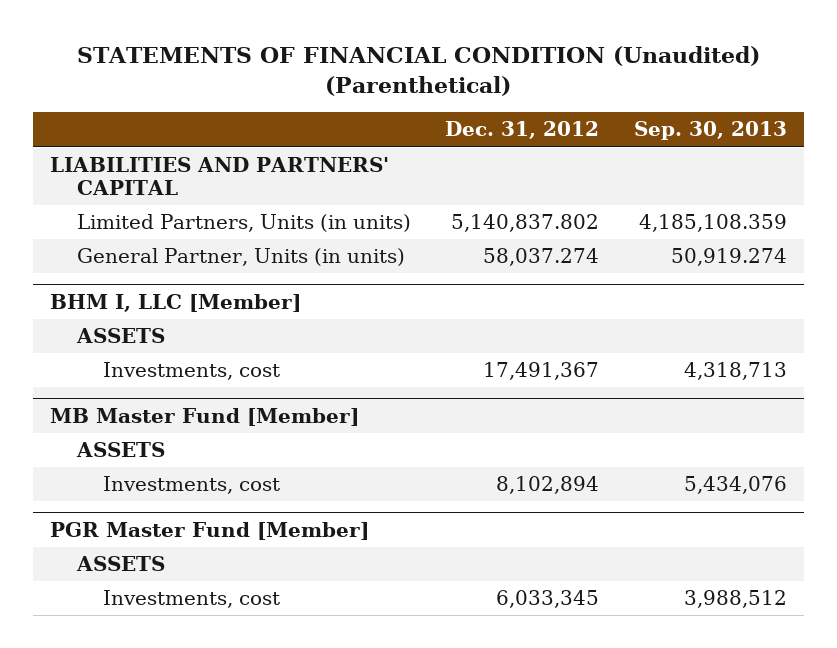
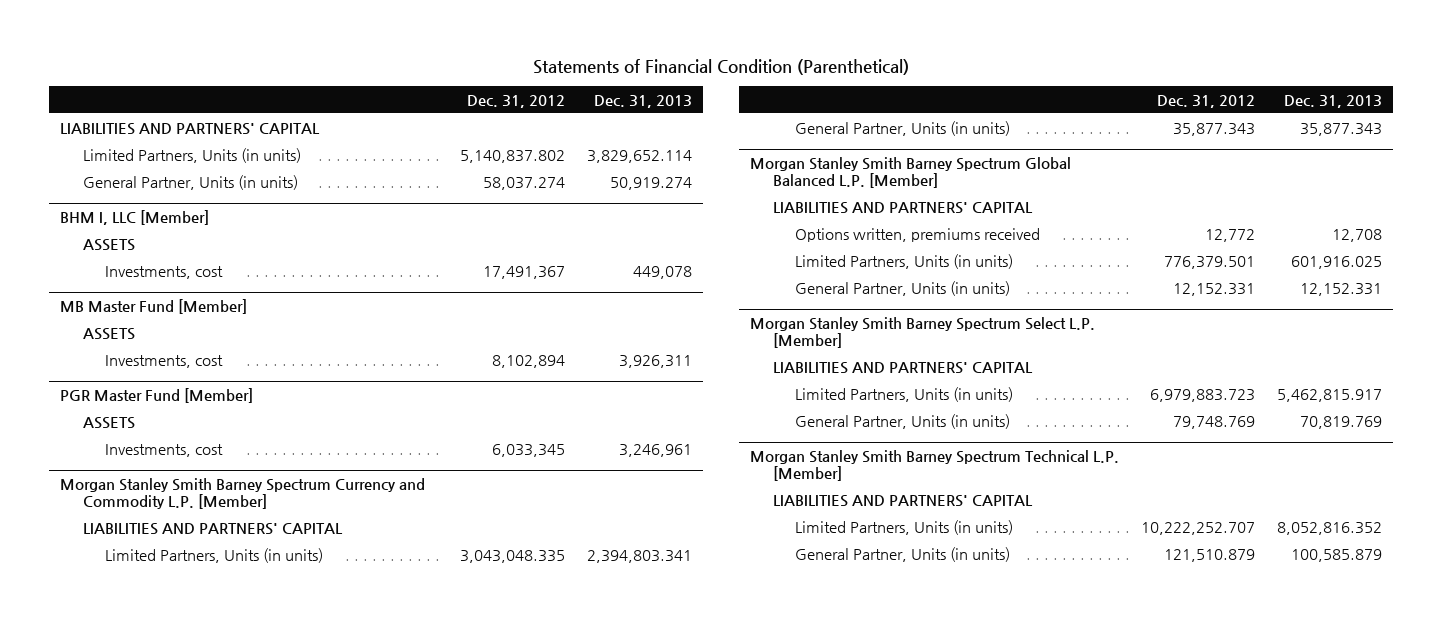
- STATEMENTS OF FINANCIAL CONDITION (Unaudited) (Parenthetical)
+ Statements of Financial Condition (Parenthetical)
- | Dec. 31, 2012 | Sep. 30, 2013
+ | Dec. 31, 2012 | Dec. 31, 2013
+ Morgan Stanley Smith Barney Spectrum Currency and Commodity L.P. [Member]
+ LIABILITIES AND PARTNERS' CAPITAL
+ Limited Partners, Units (in units) | 3,043,048.335 | 2,394,803.341
+ General Partner, Units (in units) | 35,877.343 | 35,877.343
+ Morgan Stanley Smith Barney Spectrum Global Balanced L.P. [Member]
+ LIABILITIES AND PARTNERS' CAPITAL
+ Options written, premiums received | 12,772 | 12,708
+ Limited Partners, Units (in units) | 776,379.501 | 601,916.025
+ General Partner, Units (in units) | 12,152.331 | 12,152.331
+ Morgan Stanley Smith Barney Spectrum Select L.P. [Member]
+ LIABILITIES AND PARTNERS' CAPITAL
+ Limited Partners, Units (in units) | 6,979,883.723 | 5,462,815.917
+ General Partner, Units (in units) | 79,748.769 | 70,819.769
+ Morgan Stanley Smith Barney Spectrum Technical L.P. [Member]
+ LIABILITIES AND PARTNERS' CAPITAL
+ Limited Partners, Units (in units) | 10,222,252.707 | 8,052,816.352
+ General Partner, Units (in units) | 121,510.879 | 100,585.879

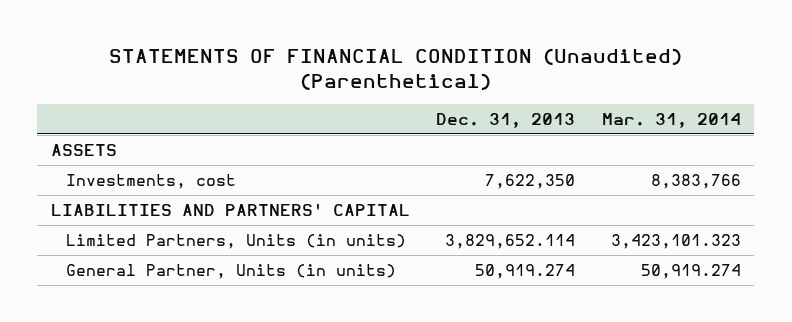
- Statements of Financial Condition (Parenthetical)
+ STATEMENTS OF FINANCIAL CONDITION (Unaudited) (Parenthetical)
- | Dec. 31, 2012 | Dec. 31, 2013
+ | Dec. 31, 2013 | Mar. 31, 2014
+ ASSETS
+ Investments, cost | 7,622,350 | 8,383,766
- BHM I, LLC [Member]
- ASSETS
- Investments, cost | 17,491,367 | 449,078
- MB Master Fund [Member]
- ASSETS
- Investments, cost | 8,102,894 | 3,926,311
- PGR Master Fund [Member]
- ASSETS
- Investments, cost | 6,033,345 | 3,246,961
- Morgan Stanley Smith Barney Spectrum Currency and Commodity L.P. [Member]
- LIABILITIES AND PARTNERS' CAPITAL
- Limited Partners, Units (in units) | 3,043,048.335 | 2,394,803.341
- General Partner, Units (in units) | 35,877.343 | 35,877.343
- Morgan Stanley Smith Barney Spectrum Global Balanced L.P. [Member]
- LIABILITIES AND PARTNERS' CAPITAL
- Options written, premiums received | 12,772 | 12,708
- Limited Partners, Units (in units) | 776,379.501 | 601,916.025
- General Partner, Units (in units) | 12,152.331 | 12,152.331
- Morgan Stanley Smith Barney Spectrum Select L.P. [Member]
- LIABILITIES AND PARTNERS' CAPITAL
- Limited Partners, Units (in units) | 6,979,883.723 | 5,462,815.917
- General Partner, Units (in units) | 79,748.769 | 70,819.769
- Morgan Stanley Smith Barney Spectrum Technical L.P. [Member]
- LIABILITIES AND PARTNERS' CAPITAL
- Limited Partners, Units (in units) | 10,222,252.707 | 8,052,816.352
- General Partner, Units (in units) | 121,510.879 | 100,585.879

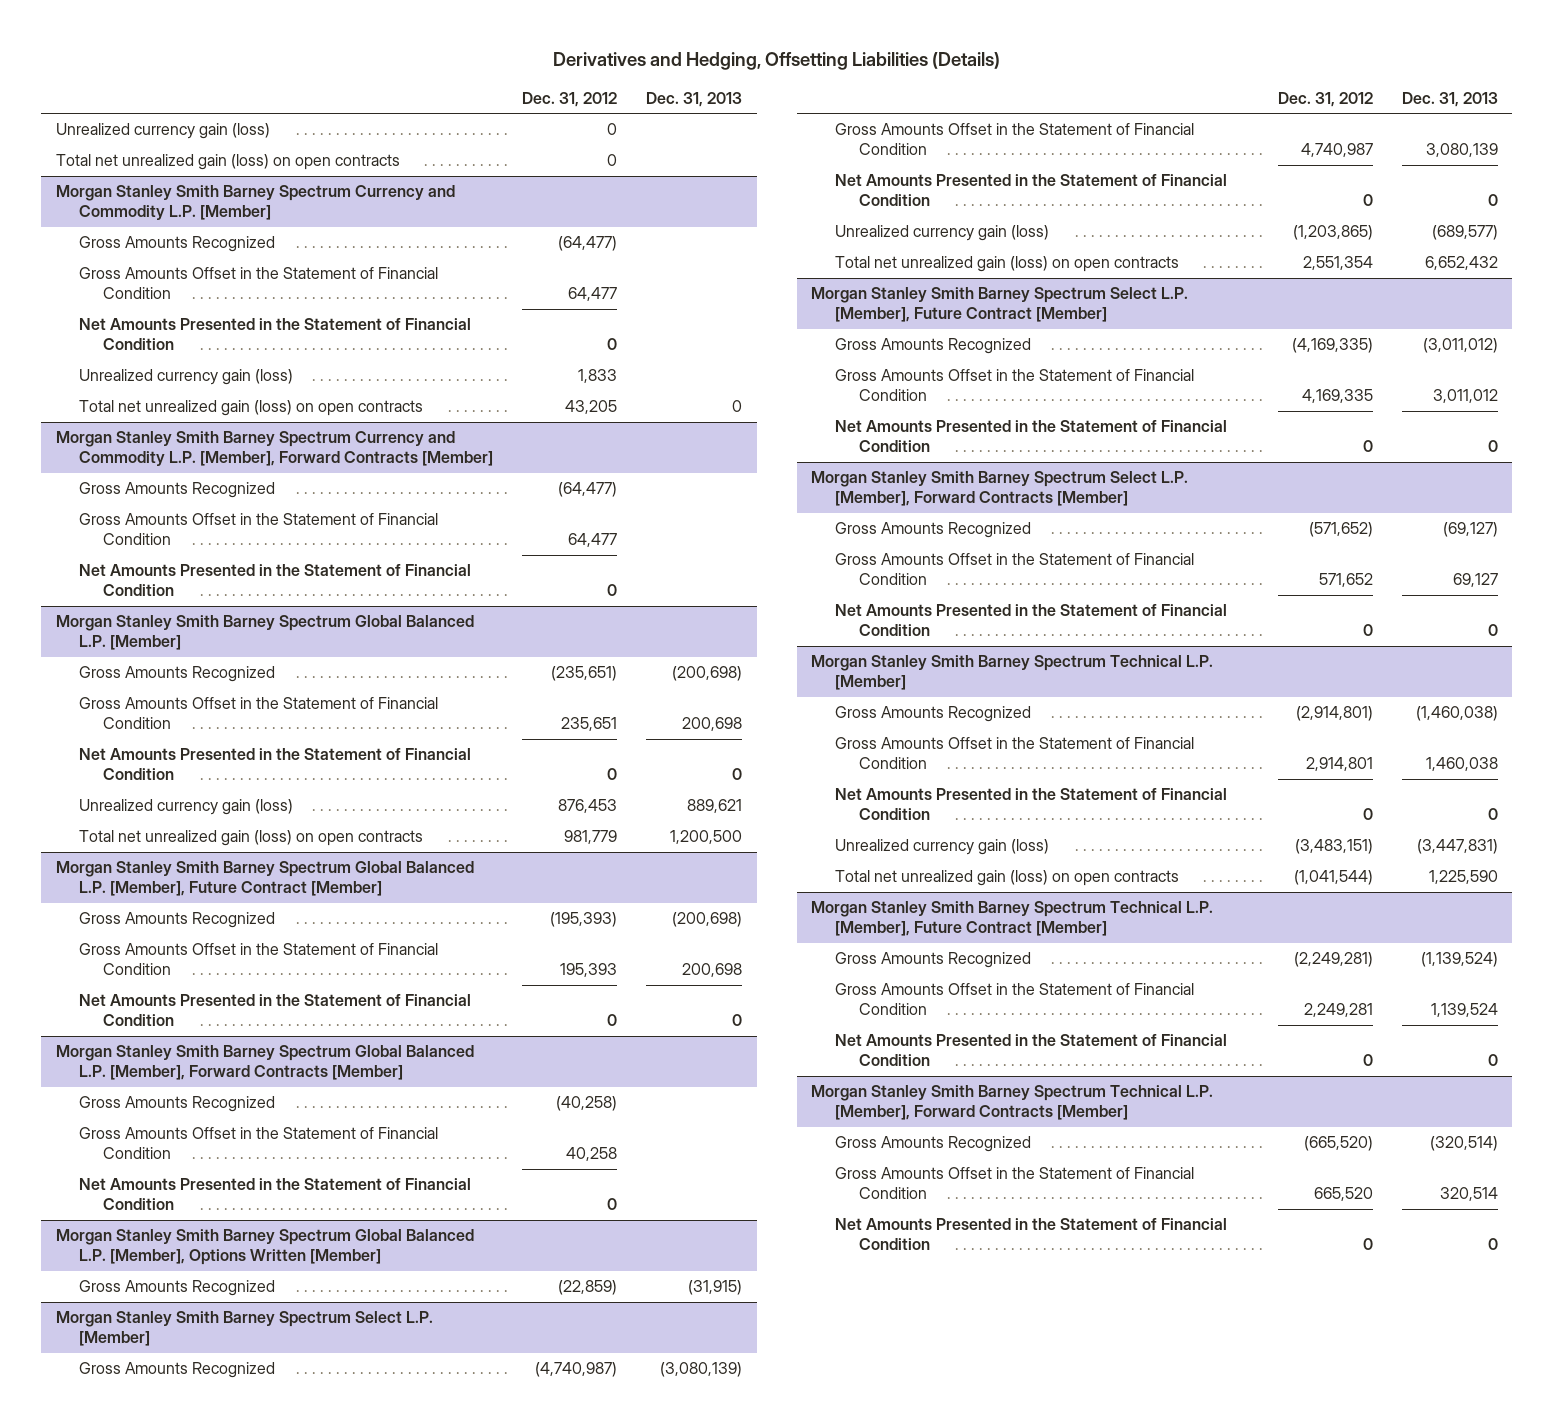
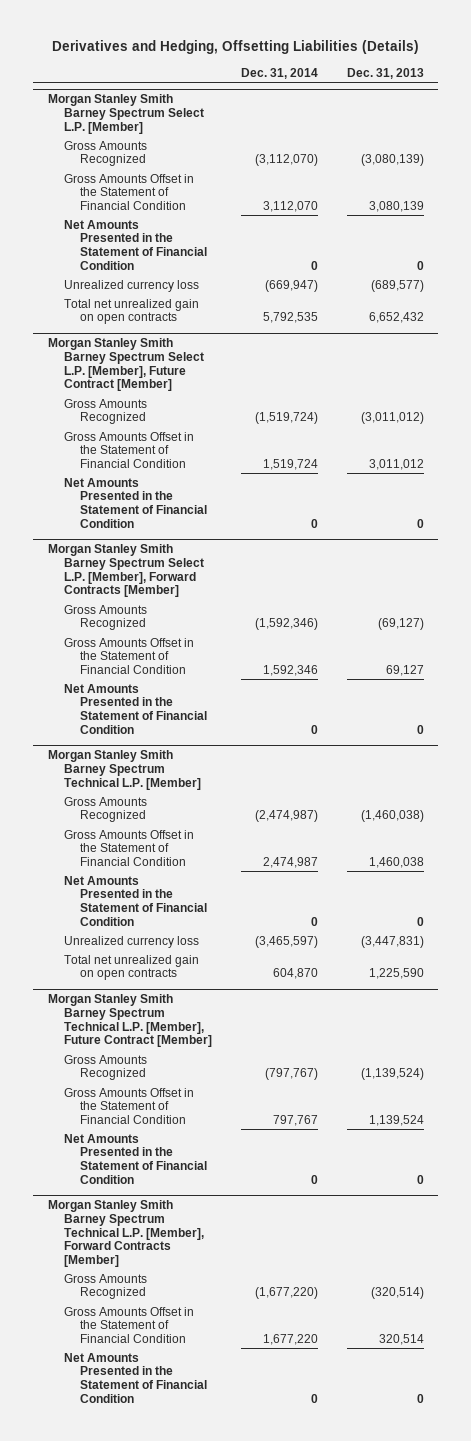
- | Dec. 31, 2012 | Dec. 31, 2013
+ | Dec. 31, 2014 | Dec. 31, 2013
- Unrealized currency gain (loss) | 0 |
- Total net unrealized gain (loss) on open contracts | 0 |
- Morgan Stanley Smith Barney Spectrum Currency and Commodity L.P. [Member]
- Gross Amounts Recognized | (64,477) |
- Gross Amounts Offset in the Statement of Financial Condition | 64,477 |
- Net Amounts Presented in the Statement of Financial Condition | 0 |
- Unrealized currency gain (loss) | 1,833 |
- Total net unrealized gain (loss) on open contracts | 43,205 | 0
- Morgan Stanley Smith Barney Spectrum Currency and Commodity L.P. [Member], Forward Contracts [Member]
- Gross Amounts Recognized | (64,477) |
- Gross Amounts Offset in the Statement of Financial Condition | 64,477 |
- Net Amounts Presented in the Statement of Financial Condition | 0 |
- Morgan Stanley Smith Barney Spectrum Global Balanced L.P. [Member]
- Gross Amounts Recognized | (235,651) | (200,698)
- Gross Amounts Offset in the Statement of Financial Condition | 235,651 | 200,698
- Net Amounts Presented in the Statement of Financial Condition | 0 | 0
- Unrealized currency gain (loss) | 876,453 | 889,621
- Total net unrealized gain (loss) on open contracts | 981,779 | 1,200,500
- Morgan Stanley Smith Barney Spectrum Global Balanced L.P. [Member], Future Contract [Member]
- Gross Amounts Recognized | (195,393) | (200,698)
- Gross Amounts Offset in the Statement of Financial Condition | 195,393 | 200,698
- Net Amounts Presented in the Statement of Financial Condition | 0 | 0
- Morgan Stanley Smith Barney Spectrum Global Balanced L.P. [Member], Forward Contracts [Member]
- Gross Amounts Recognized | (40,258) |
- Gross Amounts Offset in the Statement of Financial Condition | 40,258 |
- Net Amounts Presented in the Statement of Financial Condition | 0 |
- Morgan Stanley Smith Barney Spectrum Global Balanced L.P. [Member], Options Written [Member]
- Gross Amounts Recognized | (22,859) | (31,915)
@ Morgan Stanley Smith Barney Spectrum Select L.P. [Member]
- Unrealized currency gain (loss) | (1,203,865) | (689,577)
- Total net unrealized gain (loss) on open contracts | 2,551,354 | 6,652,432
+ Unrealized currency loss | (669,947) | (689,577)
+ Total net unrealized gain on open contracts | 5,792,535 | 6,652,432
@ Morgan Stanley Smith Barney Spectrum Technical L.P. [Member]
- Unrealized currency gain (loss) | (3,483,151) | (3,447,831)
- Total net unrealized gain (loss) on open contracts | (1,041,544) | 1,225,590
+ Unrealized currency loss | (3,465,597) | (3,447,831)
+ Total net unrealized gain on open contracts | 604,870 | 1,225,590

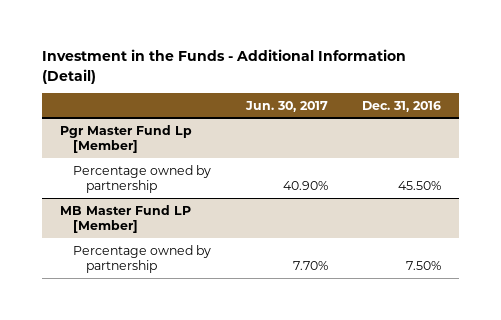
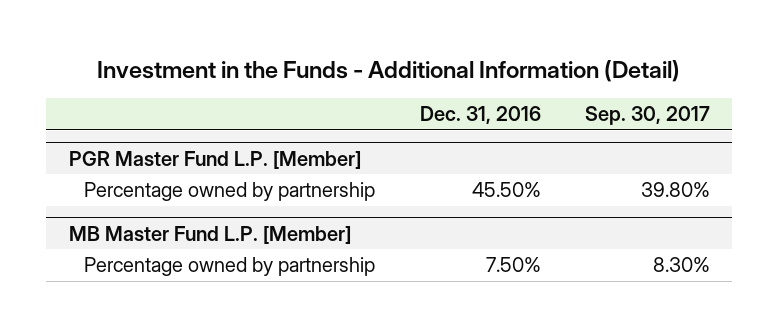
- | Jun. 30, 2017 | Dec. 31, 2016
+ | Dec. 31, 2016 | Sep. 30, 2017
- Pgr Master Fund Lp [Member]
+ PGR Master Fund L.P. [Member]
- MB Master Fund LP [Member]
+ MB Master Fund L.P. [Member]

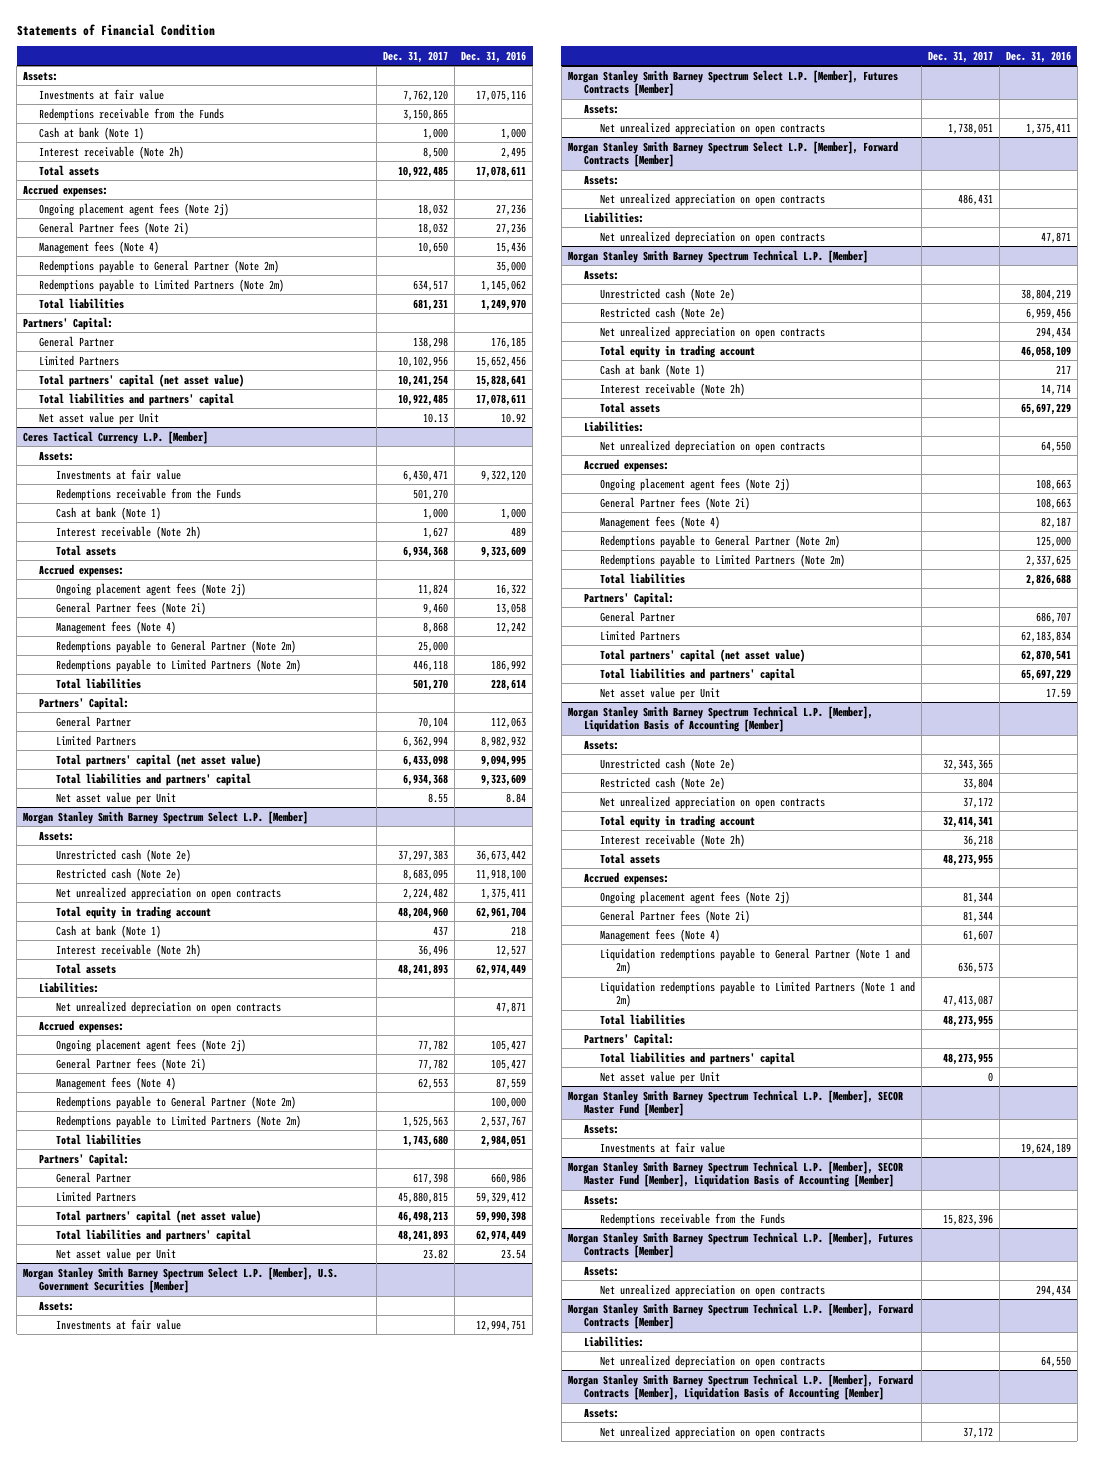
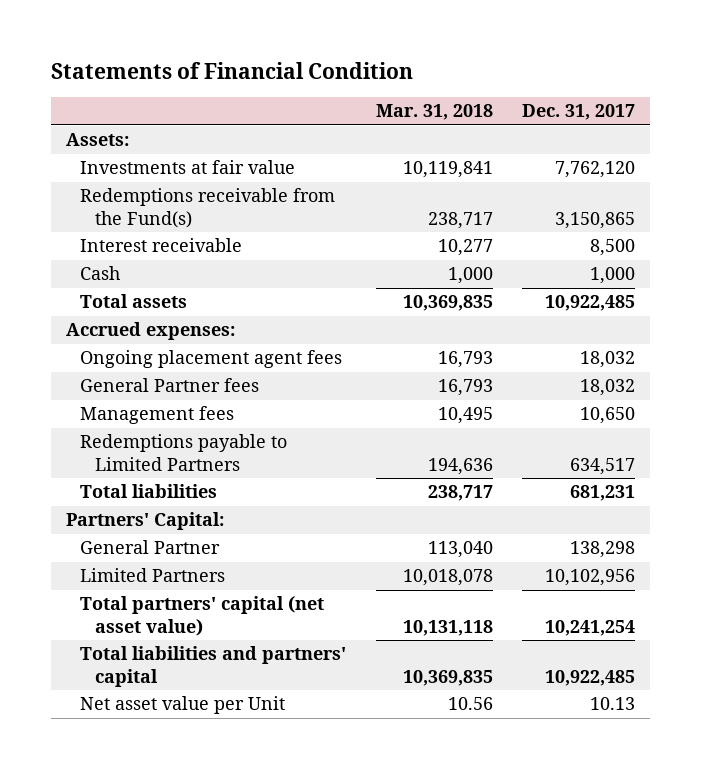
- | Dec. 31, 2017 | Dec. 31, 2016
+ | Mar. 31, 2018 | Dec. 31, 2017
- Redemptions receivable from the Funds | 3,150,865 |
- Cash at bank (Note 1) | 1,000 | 1,000
- Interest receivable (Note 2h) | 8,500 | 2,495
+ Redemptions receivable from the Fund(s) | 238,717 | 3,150,865
+ Interest receivable | 10,277 | 8,500
+ Cash | 1,000 | 1,000
- Ongoing placement agent fees (Note 2j) | 18,032 | 27,236
- General Partner fees (Note 2i) | 18,032 | 27,236
- Management fees (Note 4) | 10,650 | 15,436
- Redemptions payable to General Partner (Note 2m) | | 35,000
- Redemptions payable to Limited Partners (Note 2m) | 634,517 | 1,145,062
+ Ongoing placement agent fees | 16,793 | 18,032
+ General Partner fees | 16,793 | 18,032
+ Management fees | 10,495 | 10,650
+ Redemptions payable to Limited Partners | 194,636 | 634,517
- Ceres Tactical Currency L.P. [Member]
- Assets:
- Investments at fair value | 6,430,471 | 9,322,120
- Redemptions receivable from the Funds | 501,270 |
- Cash at bank (Note 1) | 1,000 | 1,000
- Interest receivable (Note 2h) | 1,627 | 489
- Total assets | 6,934,368 | 9,323,609
- Accrued expenses:
- Ongoing placement agent fees (Note 2j) | 11,824 | 16,322
- General Partner fees (Note 2i) | 9,460 | 13,058
- Management fees (Note 4) | 8,868 | 12,242
- Redemptions payable to General Partner (Note 2m) | 25,000 |
- Redemptions payable to Limited Partners (Note 2m) | 446,118 | 186,992
- Total liabilities | 501,270 | 228,614
- Partners' Capital:
- General Partner | 70,104 | 112,063
- Limited Partners | 6,362,994 | 8,982,932
- Total partners' capital (net asset value) | 6,433,098 | 9,094,995
- Total liabilities and partners' capital | 6,934,368 | 9,323,609
- Net asset value per Unit | 8.55 | 8.84
- Morgan Stanley Smith Barney Spectrum Select L.P. [Member]
- Assets:
- Unrestricted cash (Note 2e) | 37,297,383 | 36,673,442
- Restricted cash (Note 2e) | 8,683,095 | 11,918,100
- Net unrealized appreciation on open contracts | 2,224,482 | 1,375,411
- Total equity in trading account | 48,204,960 | 62,961,704
- Cash at bank (Note 1) | 437 | 218
- Interest receivable (Note 2h) | 36,496 | 12,527
- Total assets | 48,241,893 | 62,974,449
- Liabilities:
- Net unrealized depreciation on open contracts | | 47,871
- Accrued expenses:
- Ongoing placement agent fees (Note 2j) | 77,782 | 105,427
- General Partner fees (Note 2i) | 77,782 | 105,427
- Management fees (Note 4) | 62,553 | 87,559
- Redemptions payable to General Partner (Note 2m) | | 100,000
- Redemptions payable to Limited Partners (Note 2m) | 1,525,563 | 2,537,767
- Total liabilities | 1,743,680 | 2,984,051
- Partners' Capital:
- General Partner | 617,398 | 660,986
- Limited Partners | 45,880,815 | 59,329,412
- Total partners' capital (net asset value) | 46,498,213 | 59,990,398
- Total liabilities and partners' capital | 48,241,893 | 62,974,449
- Net asset value per Unit | 23.82 | 23.54
- Morgan Stanley Smith Barney Spectrum Select L.P. [Member], U.S. Government Securities [Member]
- Assets:
- Investments at fair value | | 12,994,751
- Morgan Stanley Smith Barney Spectrum Select L.P. [Member], Futures Contracts [Member]
- Assets:
- Net unrealized appreciation on open contracts | 1,738,051 | 1,375,411
- Morgan Stanley Smith Barney Spectrum Select L.P. [Member], Forward Contracts [Member]
- Assets:
- Net unrealized appreciation on open contracts | 486,431 |
- Liabilities:
- Net unrealized depreciation on open contracts | | 47,871
- Morgan Stanley Smith Barney Spectrum Technical L.P. [Member]
- Assets:
- Unrestricted cash (Note 2e) | | 38,804,219
- Restricted cash (Note 2e) | | 6,959,456
- Net unrealized appreciation on open contracts | | 294,434
- Total equity in trading account | | 46,058,109
- Cash at bank (Note 1) | | 217
- Interest receivable (Note 2h) | | 14,714
- Total assets | | 65,697,229
- Liabilities:
- Net unrealized depreciation on open contracts | | 64,550
- Accrued expenses:
- Ongoing placement agent fees (Note 2j) | | 108,663
- General Partner fees (Note 2i) | | 108,663
- Management fees (Note 4) | | 82,187
- Redemptions payable to General Partner (Note 2m) | | 125,000
- Redemptions payable to Limited Partners (Note 2m) | | 2,337,625
- Total liabilities | | 2,826,688
- Partners' Capital:
- General Partner | | 686,707
- Limited Partners | | 62,183,834
- Total partners' capital (net asset value) | | 62,870,541
- Total liabilities and partners' capital | | 65,697,229
- Net asset value per Unit | | 17.59
- Morgan Stanley Smith Barney Spectrum Technical L.P. [Member], Liquidation Basis of Accounting [Member]
- Assets:
- Unrestricted cash (Note 2e) | 32,343,365 |
- Restricted cash (Note 2e) | 33,804 |
- Net unrealized appreciation on open contracts | 37,172 |
- Total equity in trading account | 32,414,341 |
- Interest receivable (Note 2h) | 36,218 |
- Total assets | 48,273,955 |
- Accrued expenses:
- Ongoing placement agent fees (Note 2j) | 81,344 |
- General Partner fees (Note 2i) | 81,344 |
- Management fees (Note 4) | 61,607 |
- Liquidation redemptions payable to General Partner (Note 1 and 2m) | 636,573 |
- Liquidation redemptions payable to Limited Partners (Note 1 and 2m) | 47,413,087 |
- Total liabilities | 48,273,955 |
- Partners' Capital:
- Total liabilities and partners' capital | 48,273,955 |
- Net asset value per Unit | 0 |
- Morgan Stanley Smith Barney Spectrum Technical L.P. [Member], SECOR Master Fund [Member]
- Assets:
- Investments at fair value | | 19,624,189
- Morgan Stanley Smith Barney Spectrum Technical L.P. [Member], SECOR Master Fund [Member], Liquidation Basis of Accounting [Member]
- Assets:
- Redemptions receivable from the Funds | 15,823,396 |
- Morgan Stanley Smith Barney Spectrum Technical L.P. [Member], Futures Contracts [Member]
- Assets:
- Net unrealized appreciation on open contracts | | 294,434
- Morgan Stanley Smith Barney Spectrum Technical L.P. [Member], Forward Contracts [Member]
- Liabilities:
- Net unrealized depreciation on open contracts | | 64,550
- Morgan Stanley Smith Barney Spectrum Technical L.P. [Member], Forward Contracts [Member], Liquidation Basis of Accounting [Member]
- Assets:
- Net unrealized appreciation on open contracts | 37,172 |

